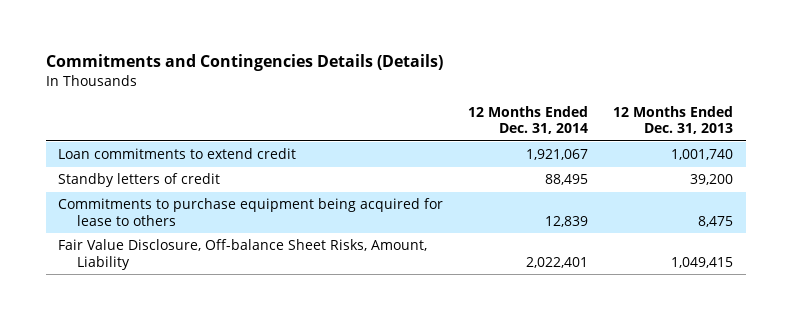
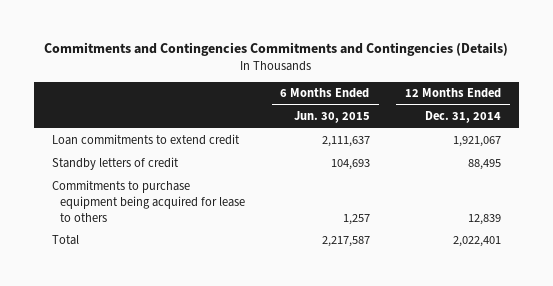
- Commitments and Contingencies Details (Details)
+ Commitments and Contingencies Commitments and Contingencies (Details)
- | 12 Months Ended Dec. 31, 2014 | 12 Months Ended Dec. 31, 2013
+ | 6 Months Ended Jun. 30, 2015 | 12 Months Ended Dec. 31, 2014
- Fair Value Disclosure, Off-balance Sheet Risks, Amount, Liability | 2,022,401 | 1,049,415
+ Total | 2,217,587 | 2,022,401

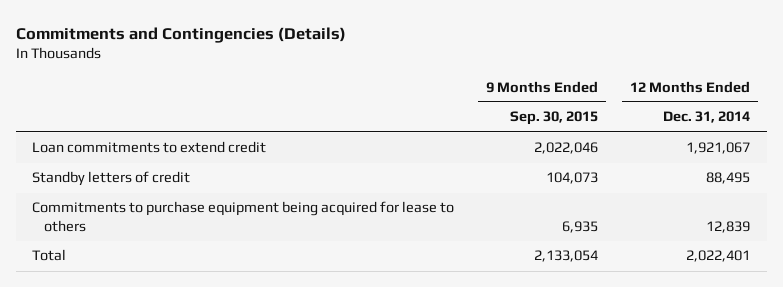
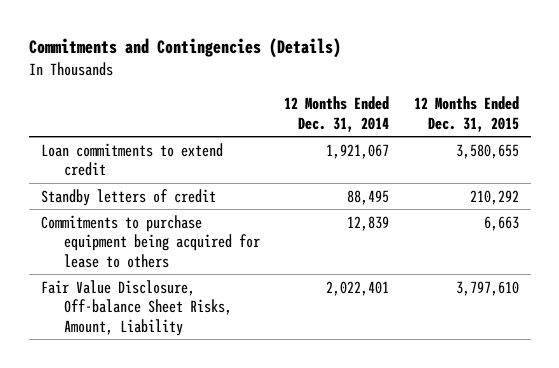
- | 9 Months Ended Sep. 30, 2015 | 12 Months Ended Dec. 31, 2014
+ | 12 Months Ended Dec. 31, 2014 | 12 Months Ended Dec. 31, 2015
- Total | 2,133,054 | 2,022,401
+ Fair Value Disclosure, Off-balance Sheet Risks, Amount, Liability | 2,022,401 | 3,797,610

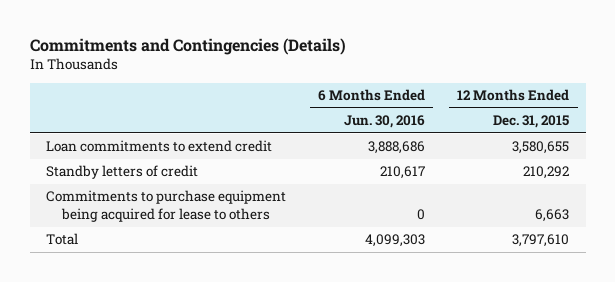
- | 12 Months Ended Dec. 31, 2014 | 12 Months Ended Dec. 31, 2015
+ | 6 Months Ended Jun. 30, 2016 | 12 Months Ended Dec. 31, 2015
- Fair Value Disclosure, Off-balance Sheet Risks, Amount, Liability | 2,022,401 | 3,797,610
+ Total | 4,099,303 | 3,797,610

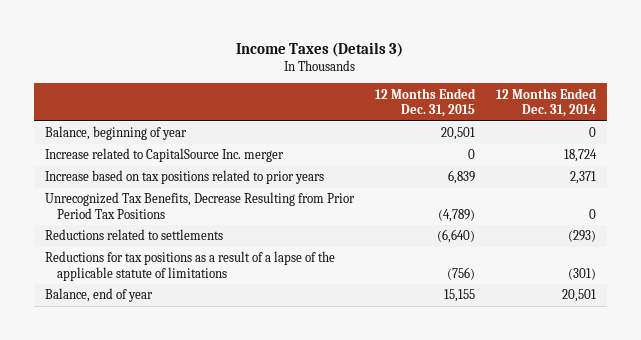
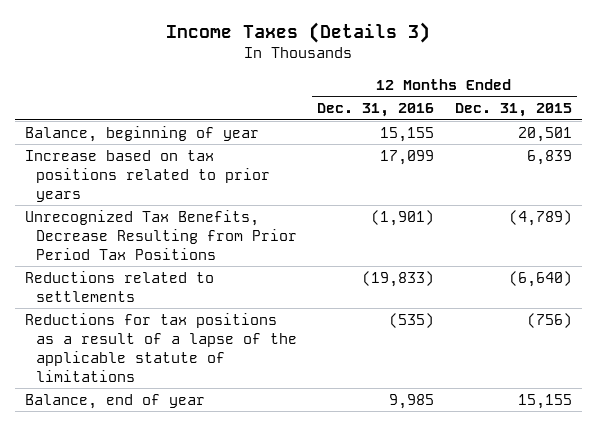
- | 12 Months Ended Dec. 31, 2015 | 12 Months Ended Dec. 31, 2014
+ | 12 Months Ended Dec. 31, 2016 | 12 Months Ended Dec. 31, 2015
- Increase related to CapitalSource Inc. merger | 0 | 18,724

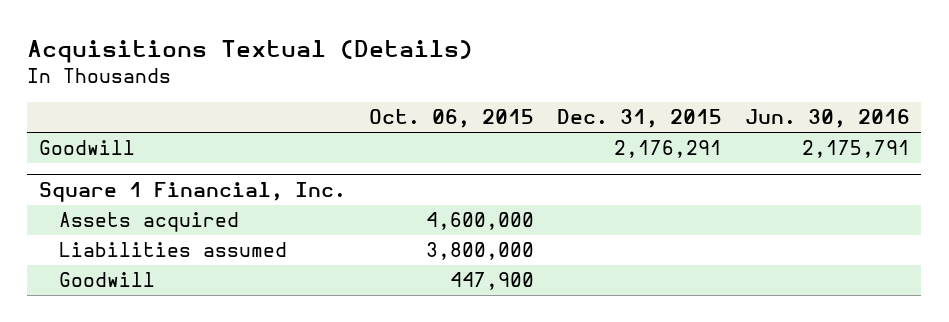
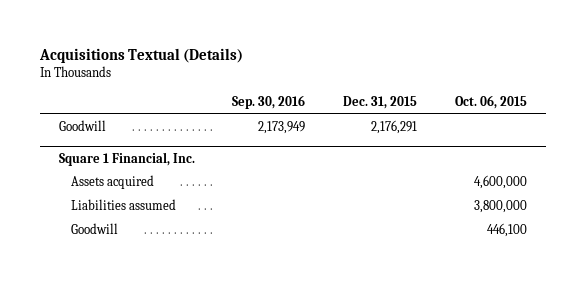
- | Oct. 06, 2015 | Dec. 31, 2015 | Jun. 30, 2016
+ | Sep. 30, 2016 | Dec. 31, 2015 | Oct. 06, 2015
@ Square 1 Financial, Inc.
- Goodwill | 447,900 | |
+ Goodwill | | | 446,100

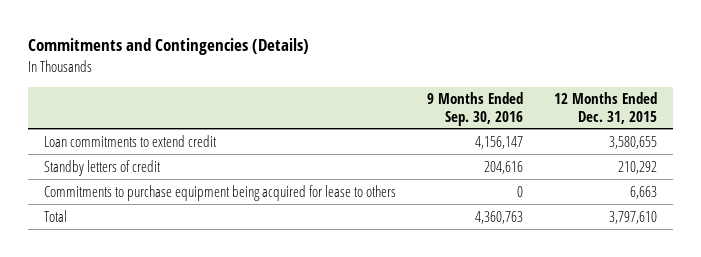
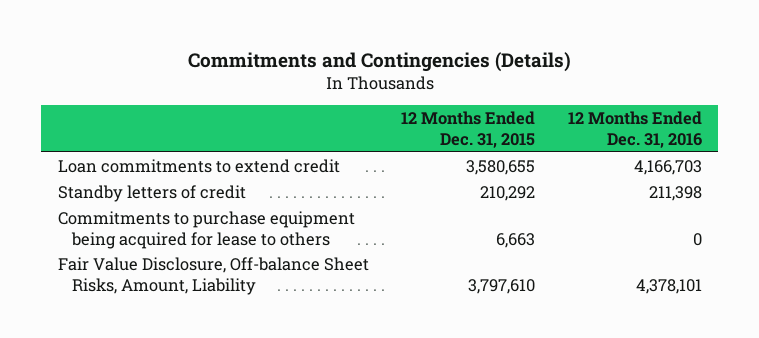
- | 9 Months Ended Sep. 30, 2016 | 12 Months Ended Dec. 31, 2015
+ | 12 Months Ended Dec. 31, 2015 | 12 Months Ended Dec. 31, 2016
- Total | 4,360,763 | 3,797,610
+ Fair Value Disclosure, Off-balance Sheet Risks, Amount, Liability | 3,797,610 | 4,378,101

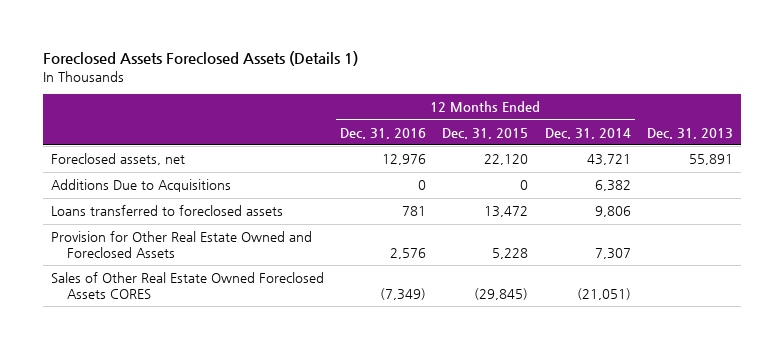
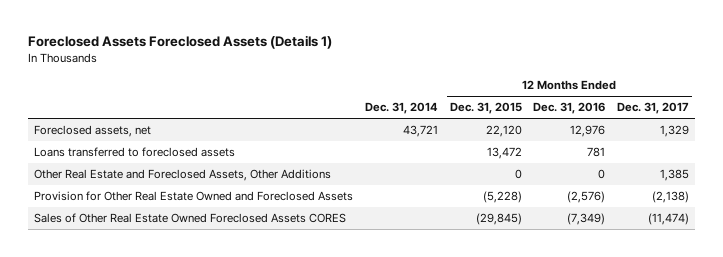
- | 12 Months Ended Dec. 31, 2016 | 12 Months Ended Dec. 31, 2015 | 12 Months Ended Dec. 31, 2014 | Dec. 31, 2013
+ | Dec. 31, 2014 | 12 Months Ended Dec. 31, 2015 | 12 Months Ended Dec. 31, 2016 | 12 Months Ended Dec. 31, 2017
- Additions Due to Acquisitions | 0 | 0 | 6,382 |
- Provision for Other Real Estate Owned and Foreclosed Assets | 2,576 | 5,228 | 7,307 |
+ Other Real Estate and Foreclosed Assets, Other Additions | | 0 | 0 | 1,385
+ Provision for Other Real Estate Owned and Foreclosed Assets | | (5,228) | (2,576) | (2,138)

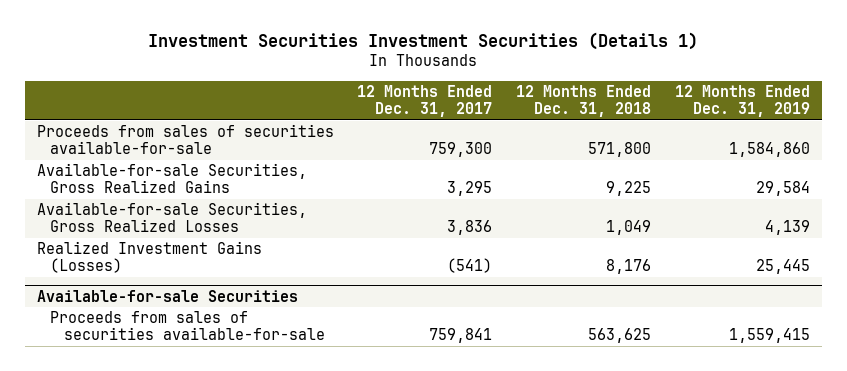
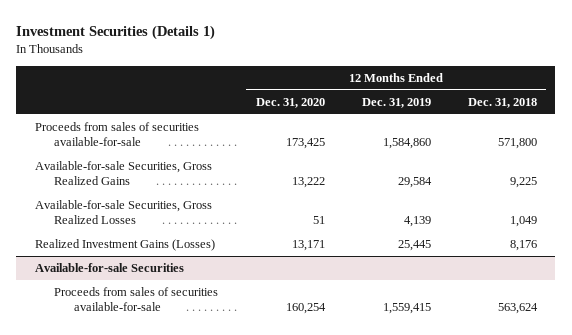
- Investment Securities Investment Securities (Details 1)
+ Investment Securities (Details 1)
- | 12 Months Ended Dec. 31, 2017 | 12 Months Ended Dec. 31, 2018 | 12 Months Ended Dec. 31, 2019
+ | 12 Months Ended Dec. 31, 2020 | 12 Months Ended Dec. 31, 2019 | 12 Months Ended Dec. 31, 2018
@ Available-for-sale Securities
- Proceeds from sales of securities available-for-sale | 759,841 | 563,625 | 1,559,415
+ Proceeds from sales of securities available-for-sale | 160,254 | 1,559,415 | 563,624

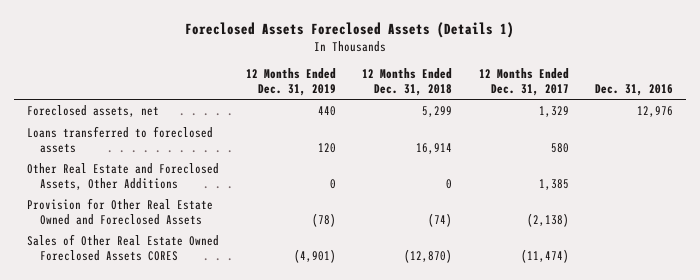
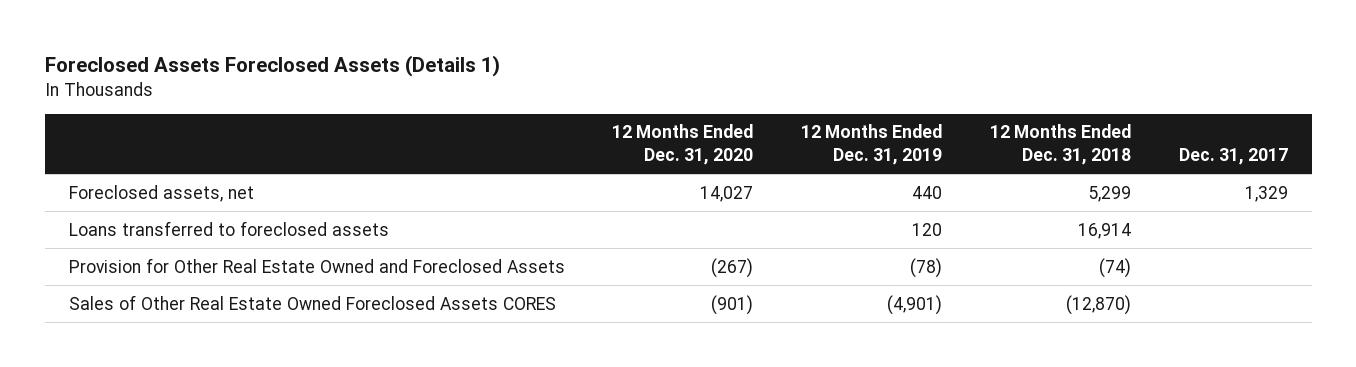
- | 12 Months Ended Dec. 31, 2019 | 12 Months Ended Dec. 31, 2018 | 12 Months Ended Dec. 31, 2017 | Dec. 31, 2016
+ | 12 Months Ended Dec. 31, 2020 | 12 Months Ended Dec. 31, 2019 | 12 Months Ended Dec. 31, 2018 | Dec. 31, 2017
- Other Real Estate and Foreclosed Assets, Other Additions | 0 | 0 | 1,385 |

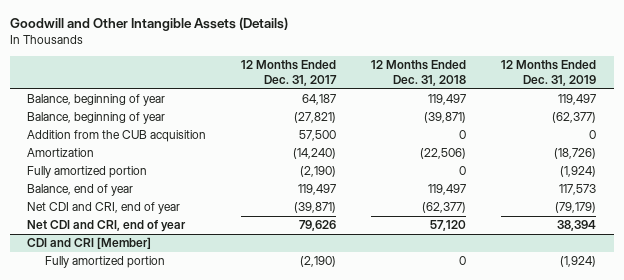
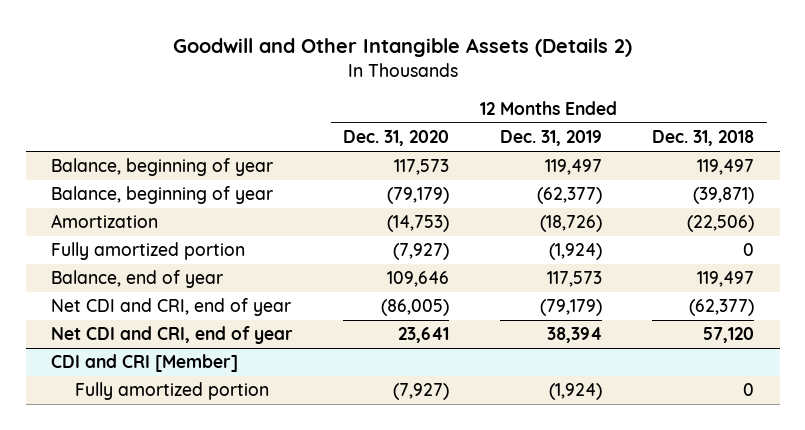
- Goodwill and Other Intangible Assets (Details)
+ Goodwill and Other Intangible Assets (Details 2)
- | 12 Months Ended Dec. 31, 2017 | 12 Months Ended Dec. 31, 2018 | 12 Months Ended Dec. 31, 2019
+ | 12 Months Ended Dec. 31, 2020 | 12 Months Ended Dec. 31, 2019 | 12 Months Ended Dec. 31, 2018
- Addition from the CUB acquisition | 57,500 | 0 | 0

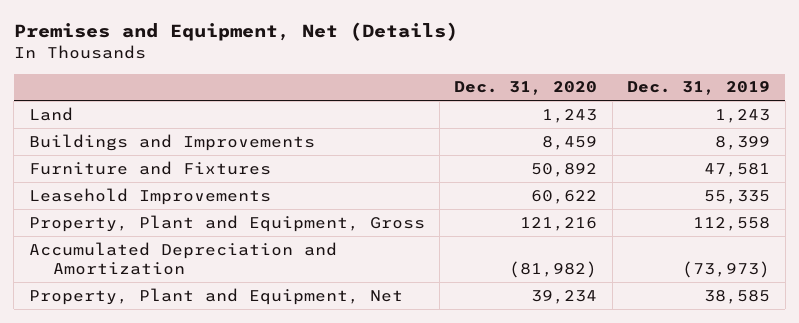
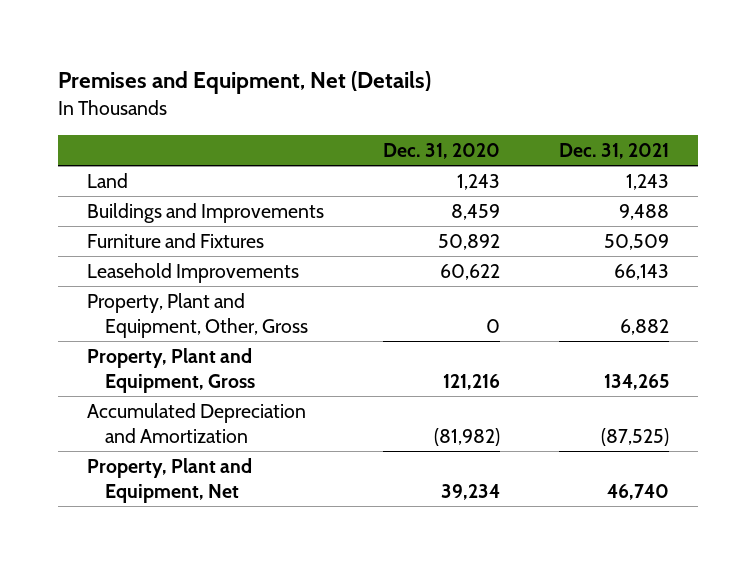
- | Dec. 31, 2020 | Dec. 31, 2019
+ | Dec. 31, 2020 | Dec. 31, 2021
+ Property, Plant and Equipment, Other, Gross | 0 | 6,882

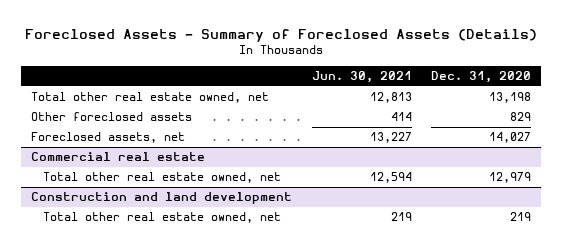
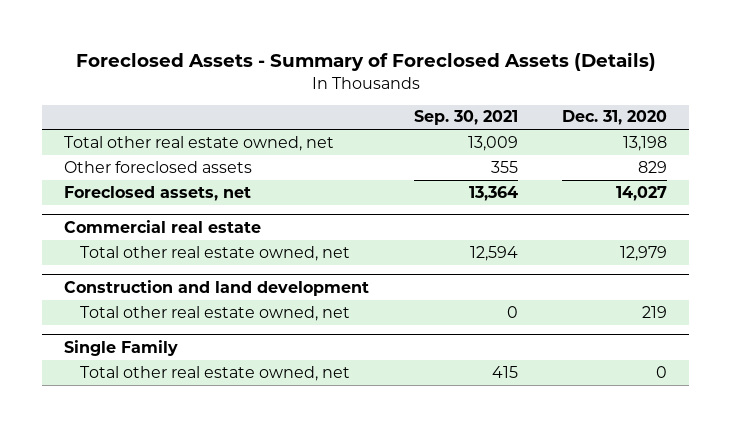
- | Jun. 30, 2021 | Dec. 31, 2020
+ | Sep. 30, 2021 | Dec. 31, 2020
+ Single Family
+ Total other real estate owned, net | 415 | 0

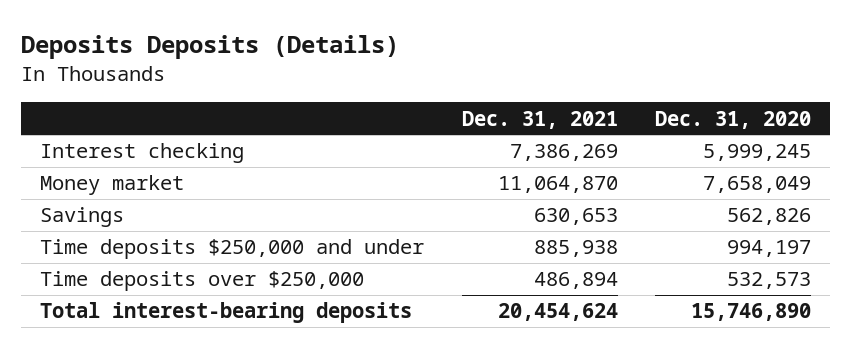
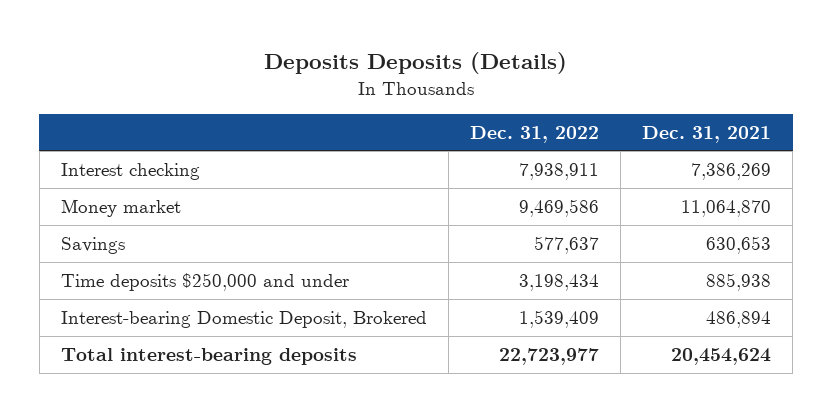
- | Dec. 31, 2021 | Dec. 31, 2020
+ | Dec. 31, 2022 | Dec. 31, 2021
- Time deposits over $250,000 | 486,894 | 532,573
+ Interest-bearing Domestic Deposit, Brokered | 1,539,409 | 486,894

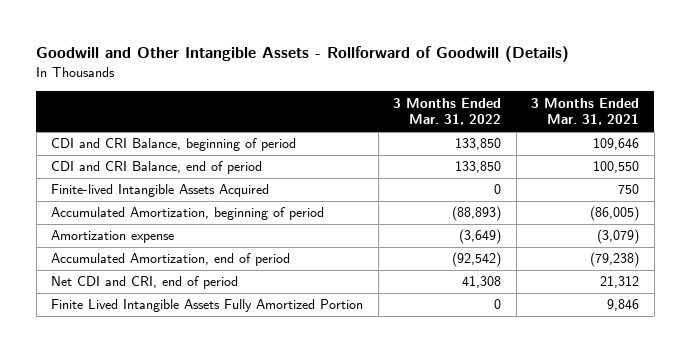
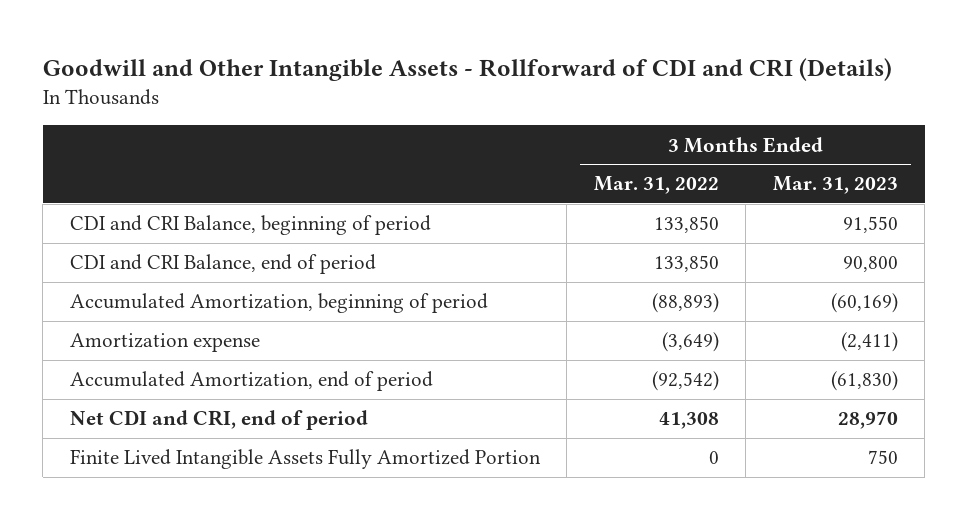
- Goodwill and Other Intangible Assets - Rollforward of Goodwill (Details)
+ Goodwill and Other Intangible Assets - Rollforward of CDI and CRI (Details)
- | 3 Months Ended Mar. 31, 2022 | 3 Months Ended Mar. 31, 2021
+ | 3 Months Ended Mar. 31, 2022 | 3 Months Ended Mar. 31, 2023
- Finite-lived Intangible Assets Acquired | 0 | 750

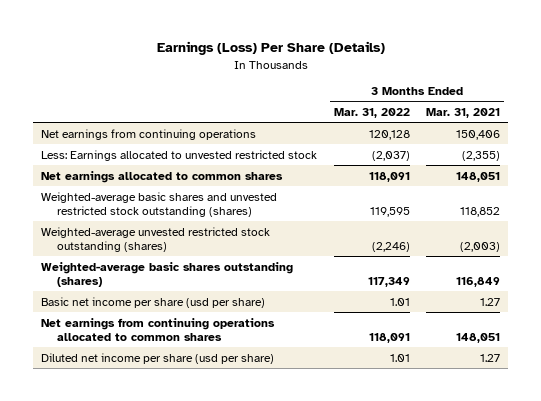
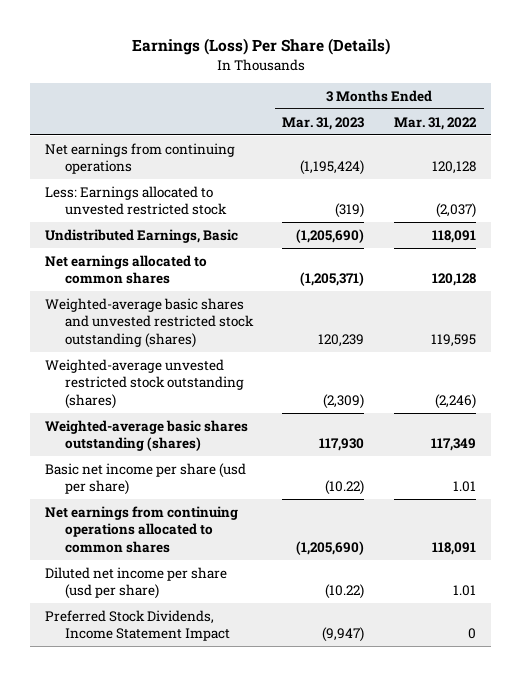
- | 3 Months Ended Mar. 31, 2022 | 3 Months Ended Mar. 31, 2021
+ | 3 Months Ended Mar. 31, 2023 | 3 Months Ended Mar. 31, 2022
- Net earnings allocated to common shares | 118,091 | 148,051
+ Undistributed Earnings, Basic | (1,205,690) | 118,091
+ Net earnings allocated to common shares | (1,205,371) | 120,128
+ Preferred Stock Dividends, Income Statement Impact | (9,947) | 0

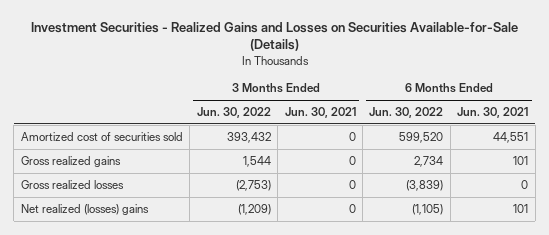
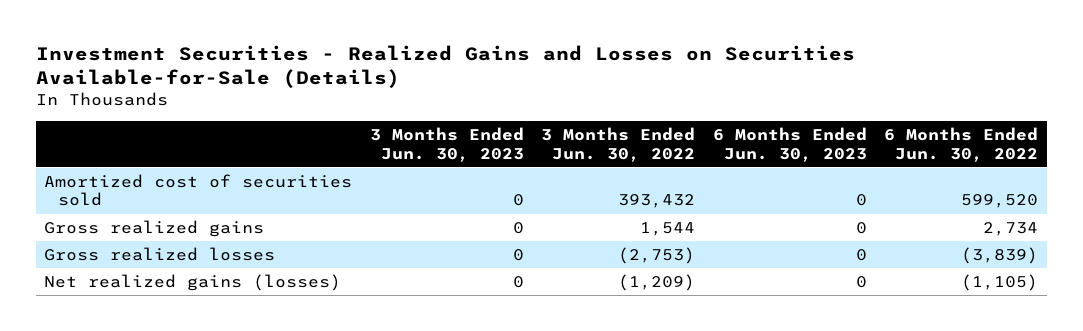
- | 3 Months Ended Jun. 30, 2022 | 3 Months Ended Jun. 30, 2021 | 6 Months Ended Jun. 30, 2022 | 6 Months Ended Jun. 30, 2021
+ | 3 Months Ended Jun. 30, 2023 | 3 Months Ended Jun. 30, 2022 | 6 Months Ended Jun. 30, 2023 | 6 Months Ended Jun. 30, 2022
- Net realized (losses) gains | (1,209) | 0 | (1,105) | 101
+ Net realized gains (losses) | 0 | (1,209) | 0 | (1,105)

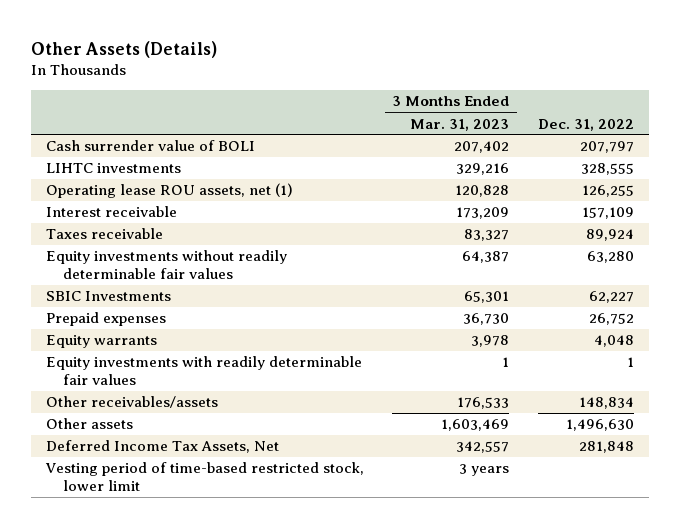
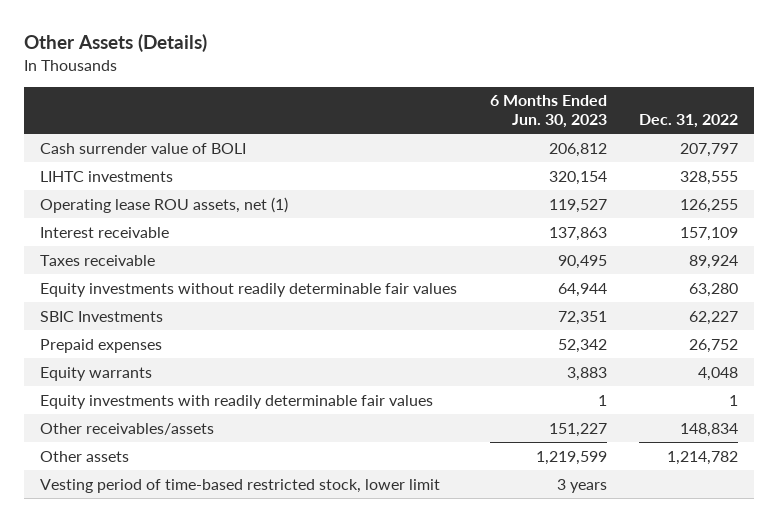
- | 3 Months Ended Mar. 31, 2023 | Dec. 31, 2022
+ | 6 Months Ended Jun. 30, 2023 | Dec. 31, 2022
- Other assets | 1,603,469 | 1,496,630
- Deferred Income Tax Assets, Net | 342,557 | 281,848
+ Other assets | 1,219,599 | 1,214,782

